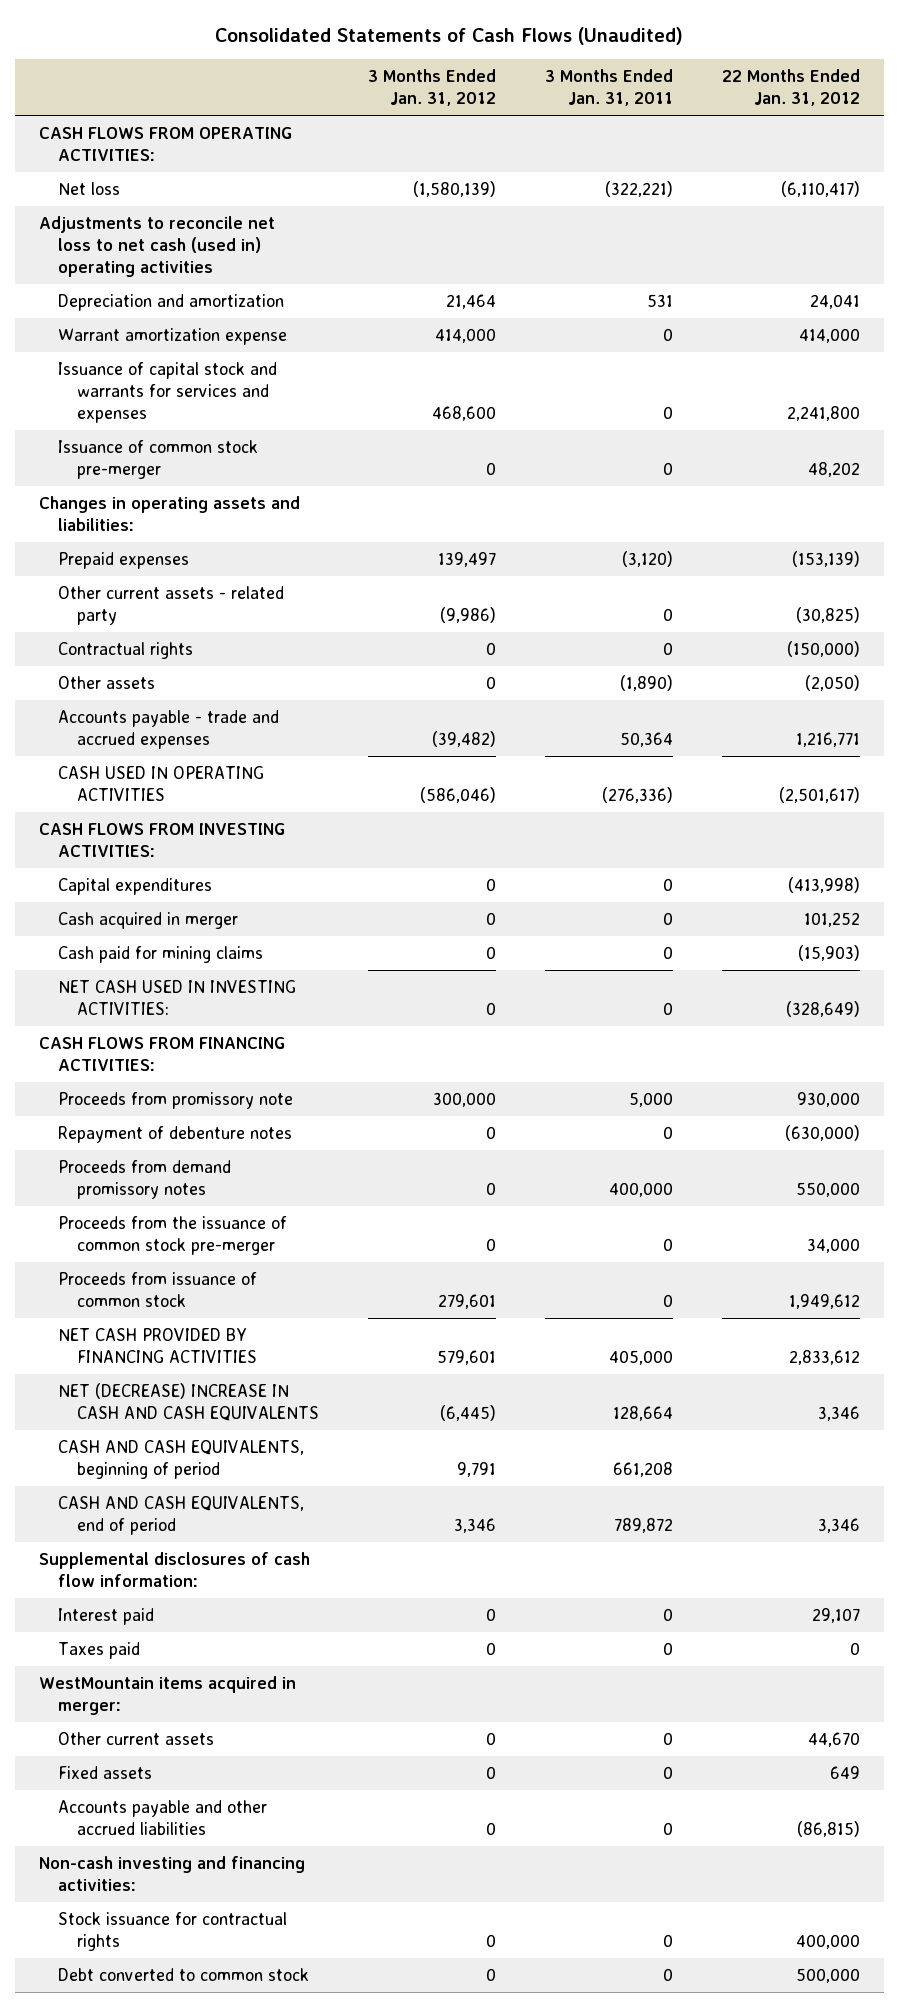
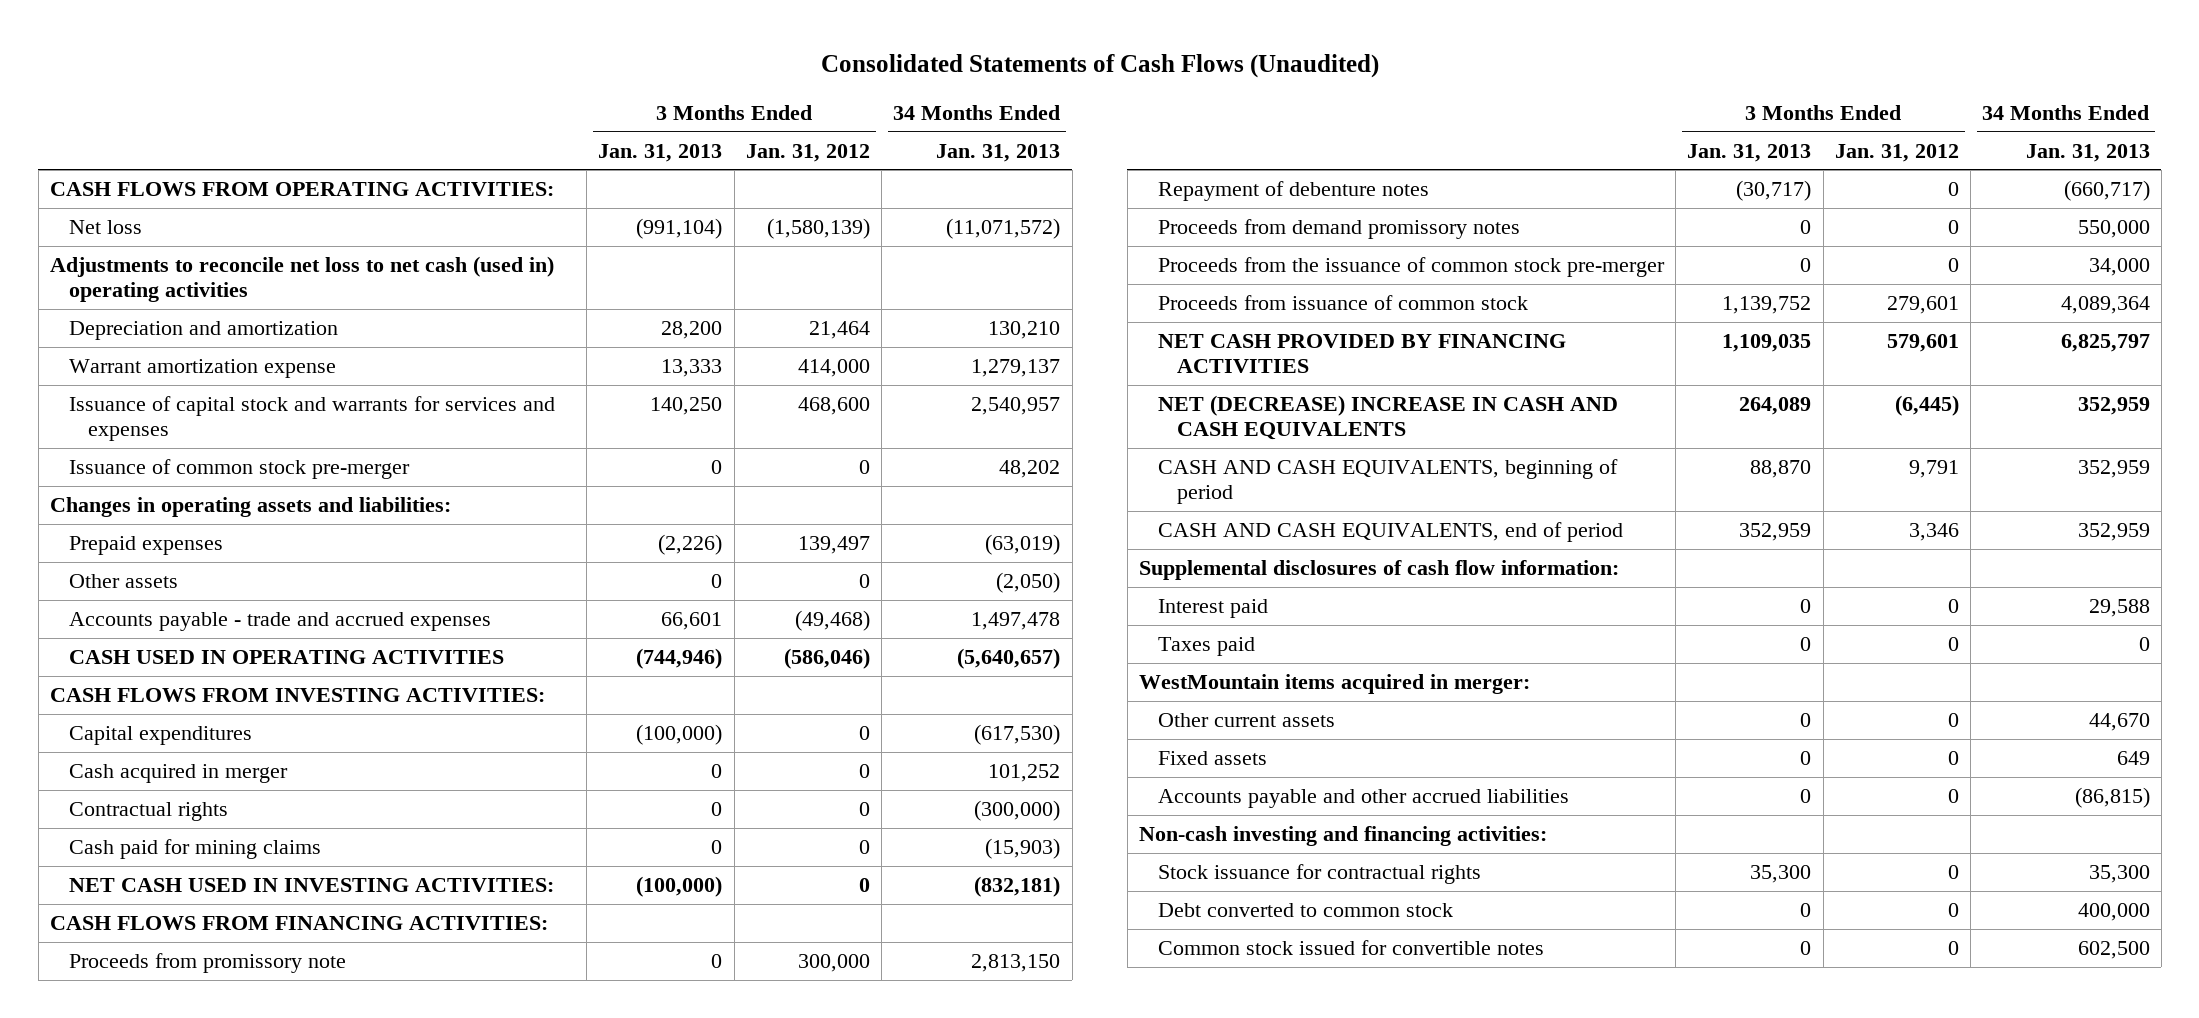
- | 3 Months Ended Jan. 31, 2012 | 3 Months Ended Jan. 31, 2011 | 22 Months Ended Jan. 31, 2012
+ | 3 Months Ended Jan. 31, 2013 | 3 Months Ended Jan. 31, 2012 | 34 Months Ended Jan. 31, 2013
- Other current assets - related party | (9,986) | 0 | (30,825)
- Accounts payable - trade and accrued expenses | (39,482) | 50,364 | 1,216,771
+ Accounts payable - trade and accrued expenses | 66,601 | (49,468) | 1,497,478
moved down: Contractual rights | 0 | 0 | (300,000)
+ Common stock issued for convertible notes | 0 | 0 | 602,500

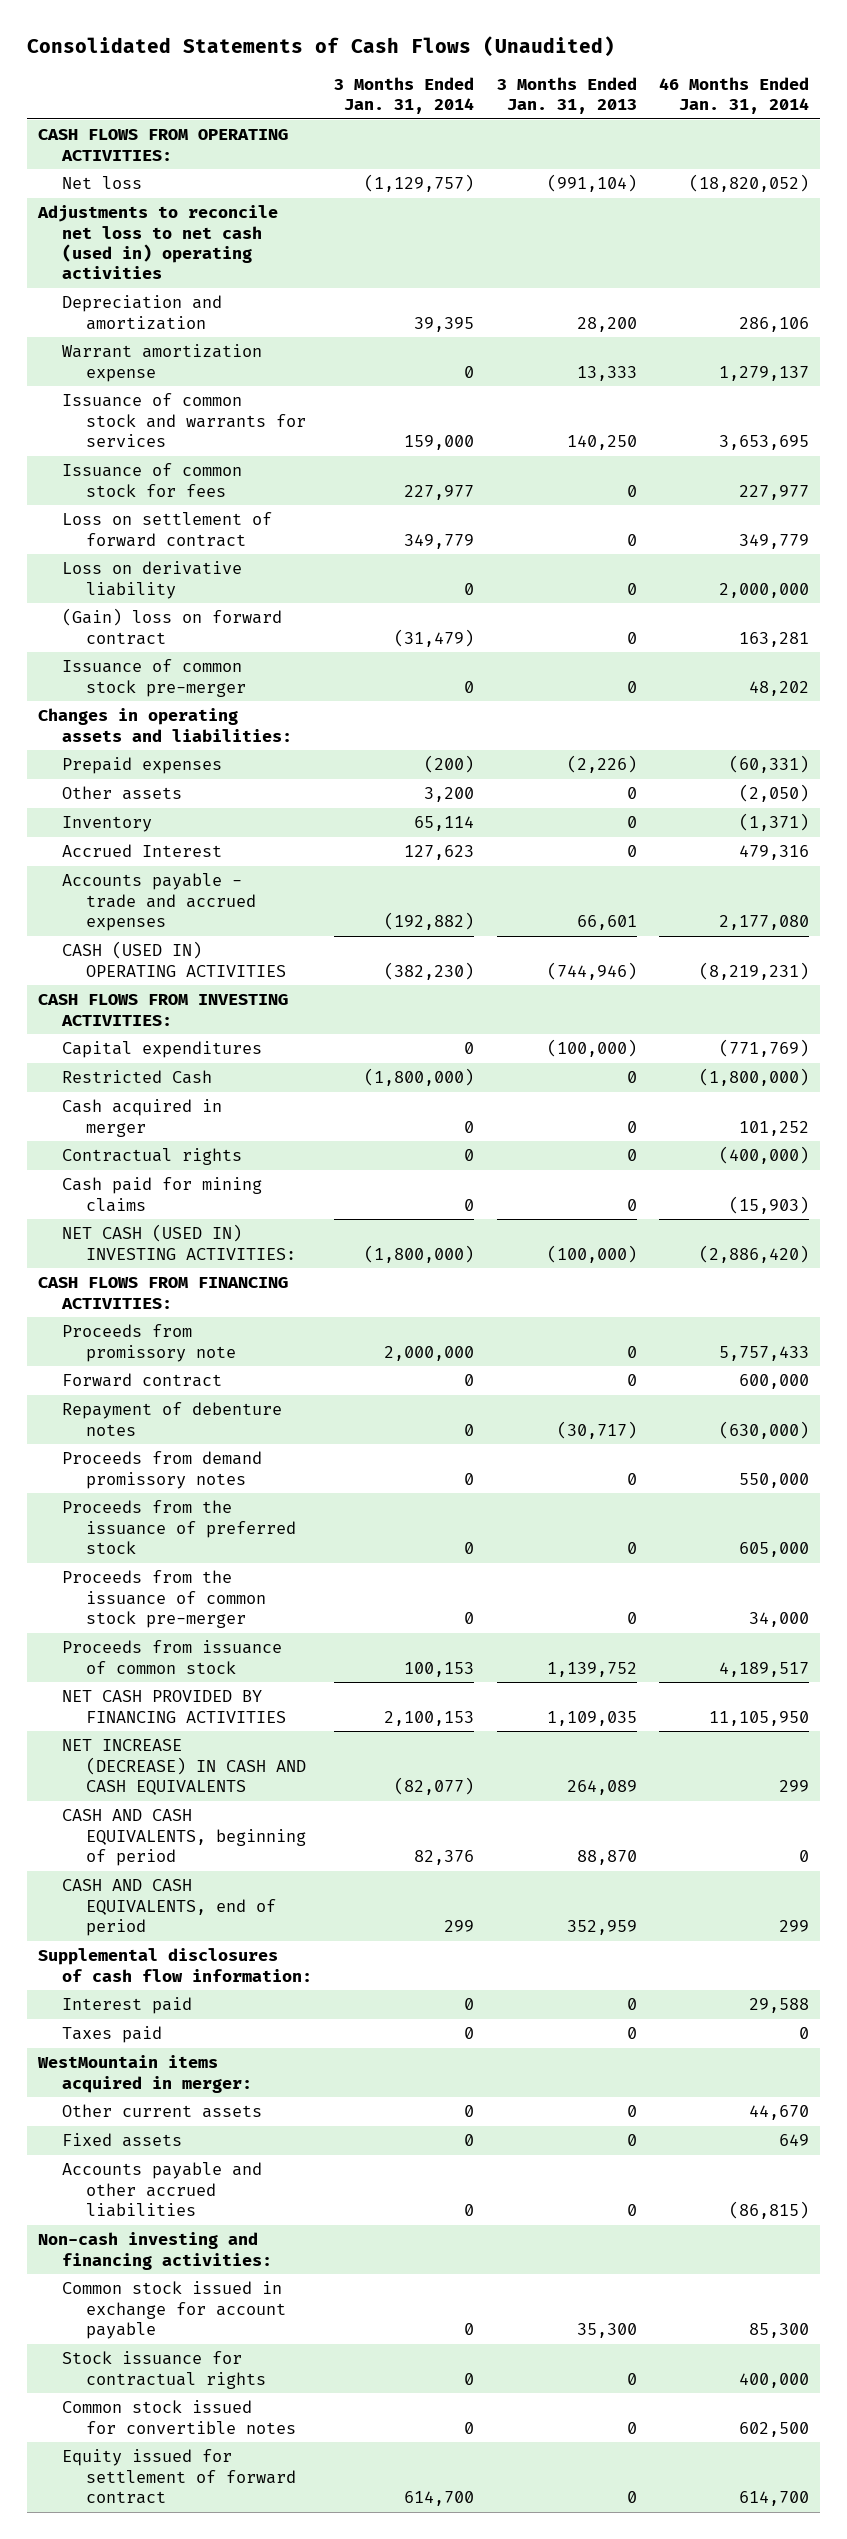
- | 3 Months Ended Jan. 31, 2013 | 3 Months Ended Jan. 31, 2012 | 34 Months Ended Jan. 31, 2013
+ | 3 Months Ended Jan. 31, 2014 | 3 Months Ended Jan. 31, 2013 | 46 Months Ended Jan. 31, 2014
- Issuance of capital stock and warrants for services and expenses | 140,250 | 468,600 | 2,540,957
+ Issuance of common stock and warrants for services | 159,000 | 140,250 | 3,653,695
+ Issuance of common stock for fees | 227,977 | 0 | 227,977
+ Loss on settlement of forward contract | 349,779 | 0 | 349,779
+ Loss on derivative liability | 0 | 0 | 2,000,000
+ (Gain) loss on forward contract | (31,479) | 0 | 163,281
+ Inventory | 65,114 | 0 | (1,371)
+ Accrued Interest | 127,623 | 0 | 479,316
- CASH USED IN OPERATING ACTIVITIES | (744,946) | (586,046) | (5,640,657)
+ CASH (USED IN) OPERATING ACTIVITIES | (382,230) | (744,946) | (8,219,231)
+ Restricted Cash | (1,800,000) | 0 | (1,800,000)
- NET CASH USED IN INVESTING ACTIVITIES: | (100,000) | 0 | (832,181)
+ NET CASH (USED IN) INVESTING ACTIVITIES: | (1,800,000) | (100,000) | (2,886,420)
+ Forward contract | 0 | 0 | 600,000
+ Proceeds from the issuance of preferred stock | 0 | 0 | 605,000
- NET (DECREASE) INCREASE IN CASH AND CASH EQUIVALENTS | 264,089 | (6,445) | 352,959
+ NET INCREASE (DECREASE) IN CASH AND CASH EQUIVALENTS | (82,077) | 264,089 | 299
- Stock issuance for contractual rights | 35,300 | 0 | 35,300
- Debt converted to common stock | 0 | 0 | 400,000
+ Common stock issued in exchange for account payable | 0 | 35,300 | 85,300
+ Stock issuance for contractual rights | 0 | 0 | 400,000
+ Equity issued for settlement of forward contract | 614,700 | 0 | 614,700

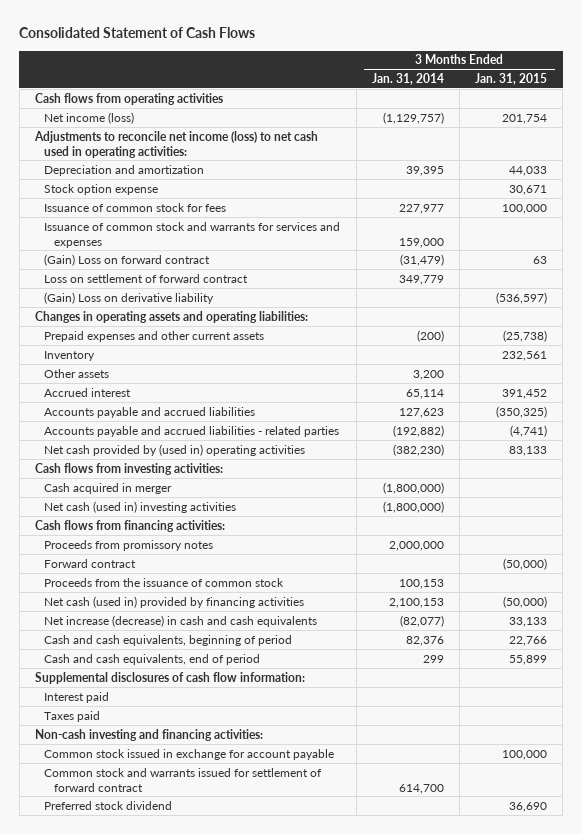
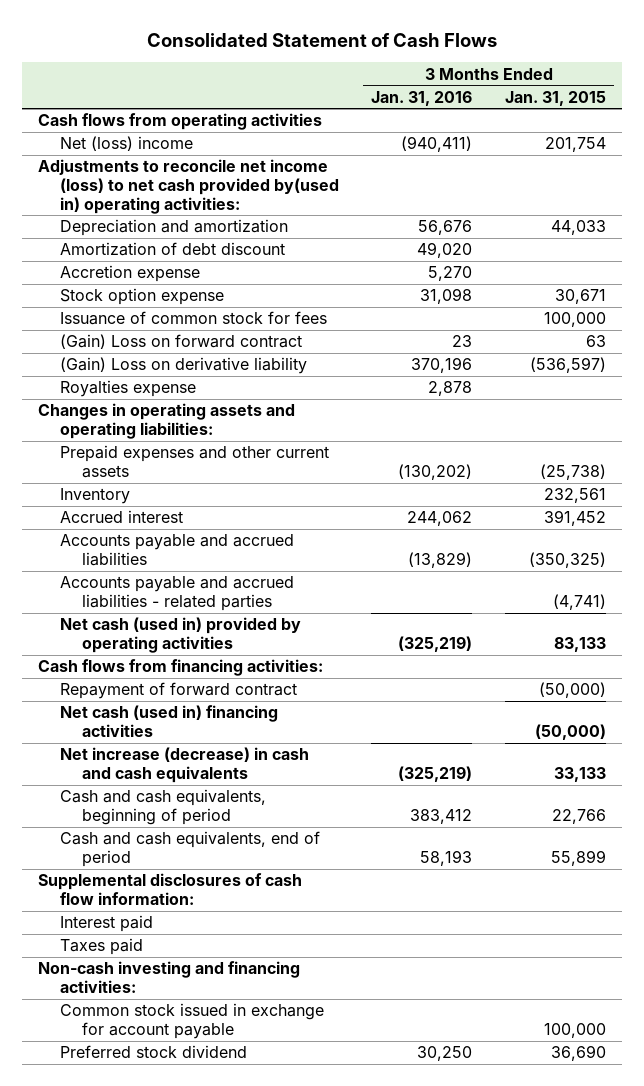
- | 3 Months Ended Jan. 31, 2014 | 3 Months Ended Jan. 31, 2015
+ | 3 Months Ended Jan. 31, 2016 | 3 Months Ended Jan. 31, 2015
- Net income (loss) | (1,129,757) | 201,754
- Adjustments to reconcile net income (loss) to net cash used in operating activities:
+ Net (loss) income | (940,411) | 201,754
+ Adjustments to reconcile net income (loss) to net cash provided by(used in) operating activities:
+ Amortization of debt discount | 49,020 |
+ Accretion expense | 5,270 |
- Issuance of common stock and warrants for services and expenses | 159,000 |
- Loss on settlement of forward contract | 349,779 |
+ Royalties expense | 2,878 |
- Other assets | 3,200 |
- Net cash provided by (used in) operating activities | (382,230) | 83,133
- Cash flows from investing activities:
- Cash acquired in merger | (1,800,000) |
- Net cash (used in) investing activities | (1,800,000) |
+ Net cash (used in) provided by operating activities | (325,219) | 83,133
- Proceeds from promissory notes | 2,000,000 |
- Forward contract | | (50,000)
- Proceeds from the issuance of common stock | 100,153 |
- Net cash (used in) provided by financing activities | 2,100,153 | (50,000)
+ Repayment of forward contract | | (50,000)
+ Net cash (used in) financing activities | | (50,000)
- Common stock and warrants issued for settlement of forward contract | 614,700 |

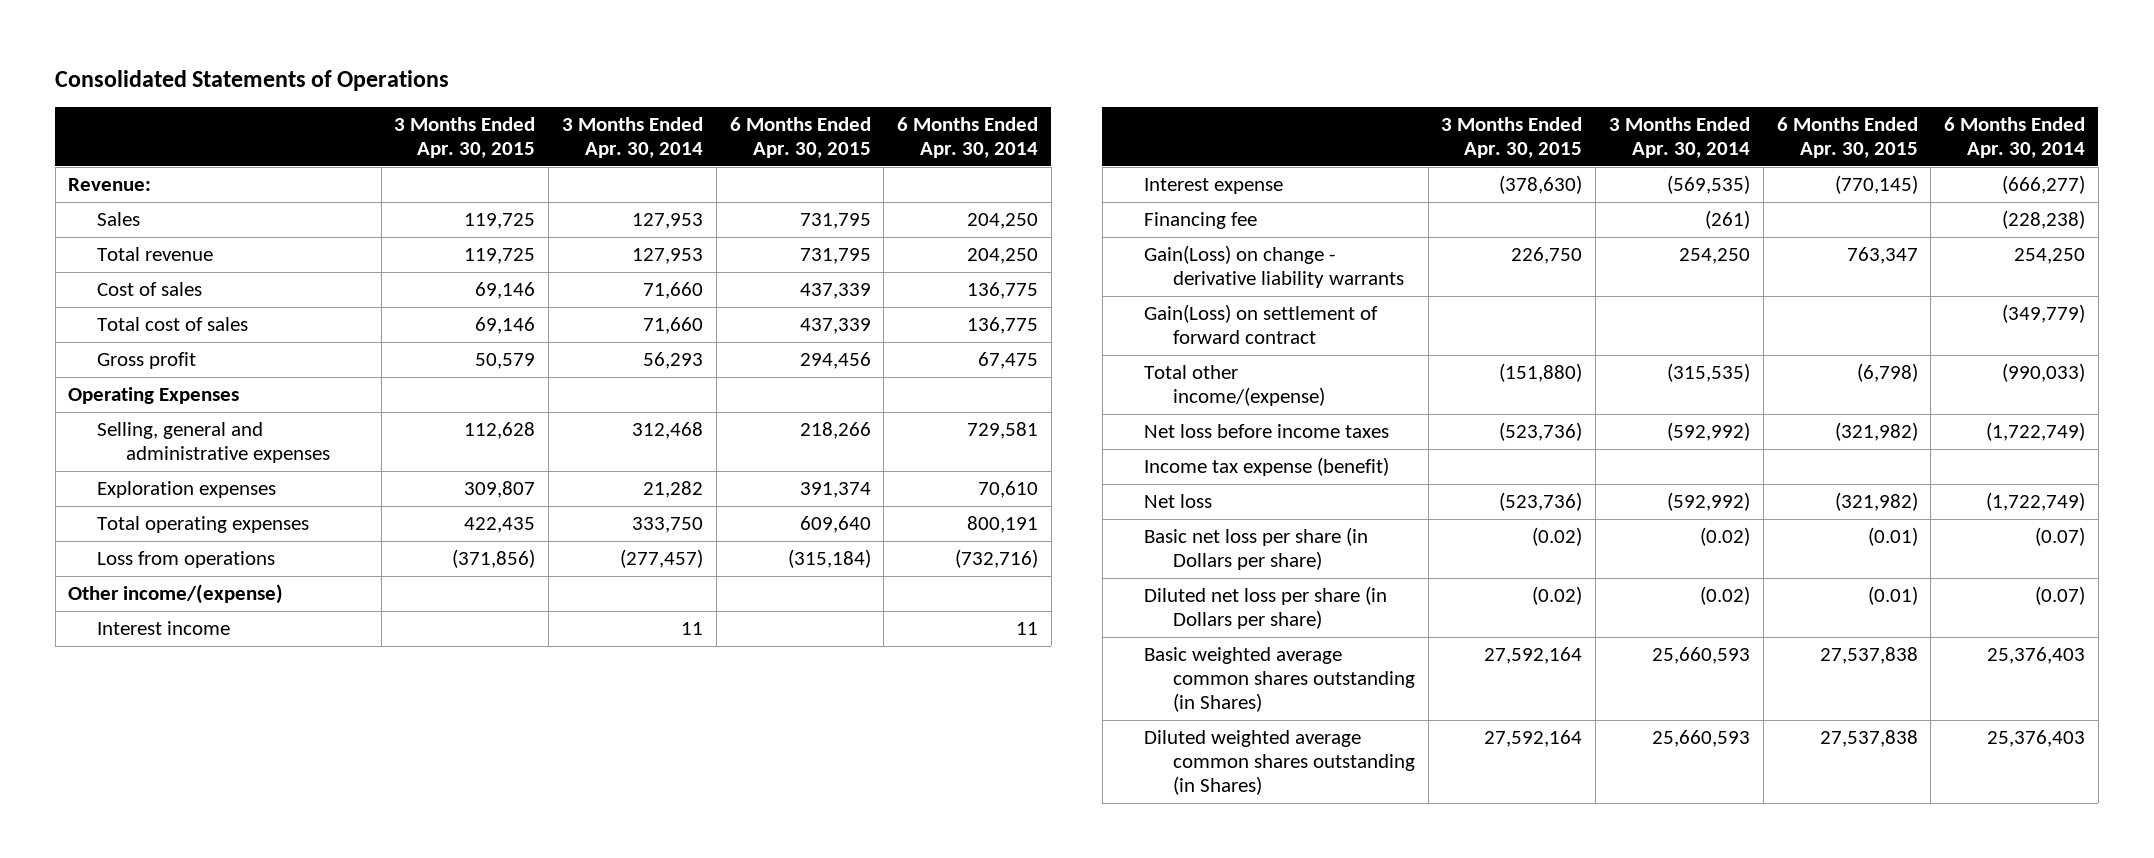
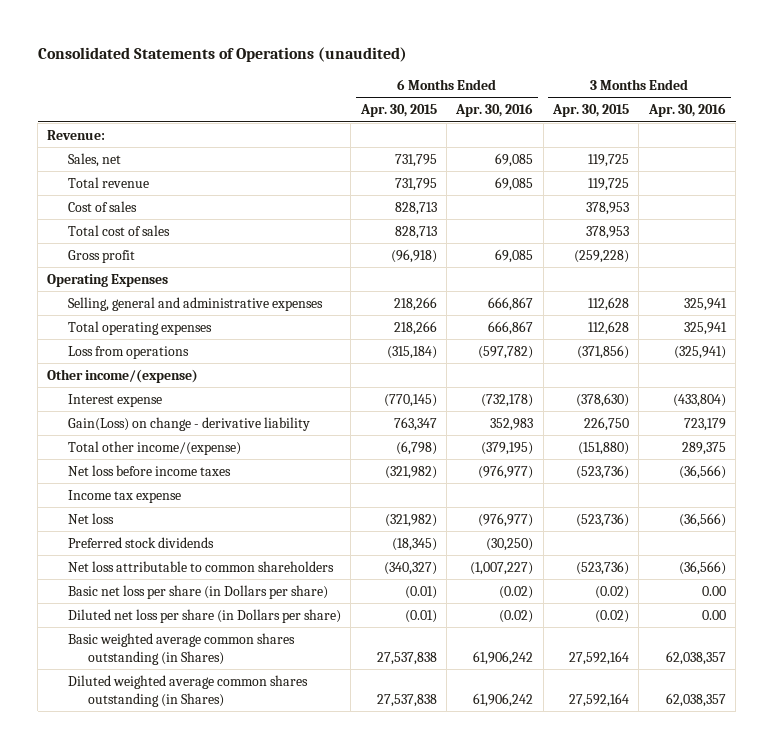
- Consolidated Statements of Operations
+ Consolidated Statements of Operations (unaudited)
- | 3 Months Ended Apr. 30, 2015 | 3 Months Ended Apr. 30, 2014 | 6 Months Ended Apr. 30, 2015 | 6 Months Ended Apr. 30, 2014
+ | 6 Months Ended Apr. 30, 2015 | 6 Months Ended Apr. 30, 2016 | 3 Months Ended Apr. 30, 2015 | 3 Months Ended Apr. 30, 2016
- Sales | 119,725 | 127,953 | 731,795 | 204,250
+ Sales, net | 731,795 | 69,085 | 119,725 |
- Cost of sales | 69,146 | 71,660 | 437,339 | 136,775
- Total cost of sales | 69,146 | 71,660 | 437,339 | 136,775
- Gross profit | 50,579 | 56,293 | 294,456 | 67,475
+ Cost of sales | 828,713 | | 378,953 |
+ Total cost of sales | 828,713 | | 378,953 |
+ Gross profit | (96,918) | 69,085 | (259,228) |
- Exploration expenses | 309,807 | 21,282 | 391,374 | 70,610
- Total operating expenses | 422,435 | 333,750 | 609,640 | 800,191
+ Total operating expenses | 218,266 | 666,867 | 112,628 | 325,941
- Interest income | | 11 | | 11
- Financing fee | | (261) | | (228,238)
- Gain(Loss) on change - derivative liability warrants | 226,750 | 254,250 | 763,347 | 254,250
- Gain(Loss) on settlement of forward contract | | | | (349,779)
+ Gain(Loss) on change - derivative liability | 763,347 | 352,983 | 226,750 | 723,179
- Income tax expense (benefit)
+ Income tax expense
+ Preferred stock dividends | (18,345) | (30,250) | |
+ Net loss attributable to common shareholders | (340,327) | (1,007,227) | (523,736) | (36,566)

